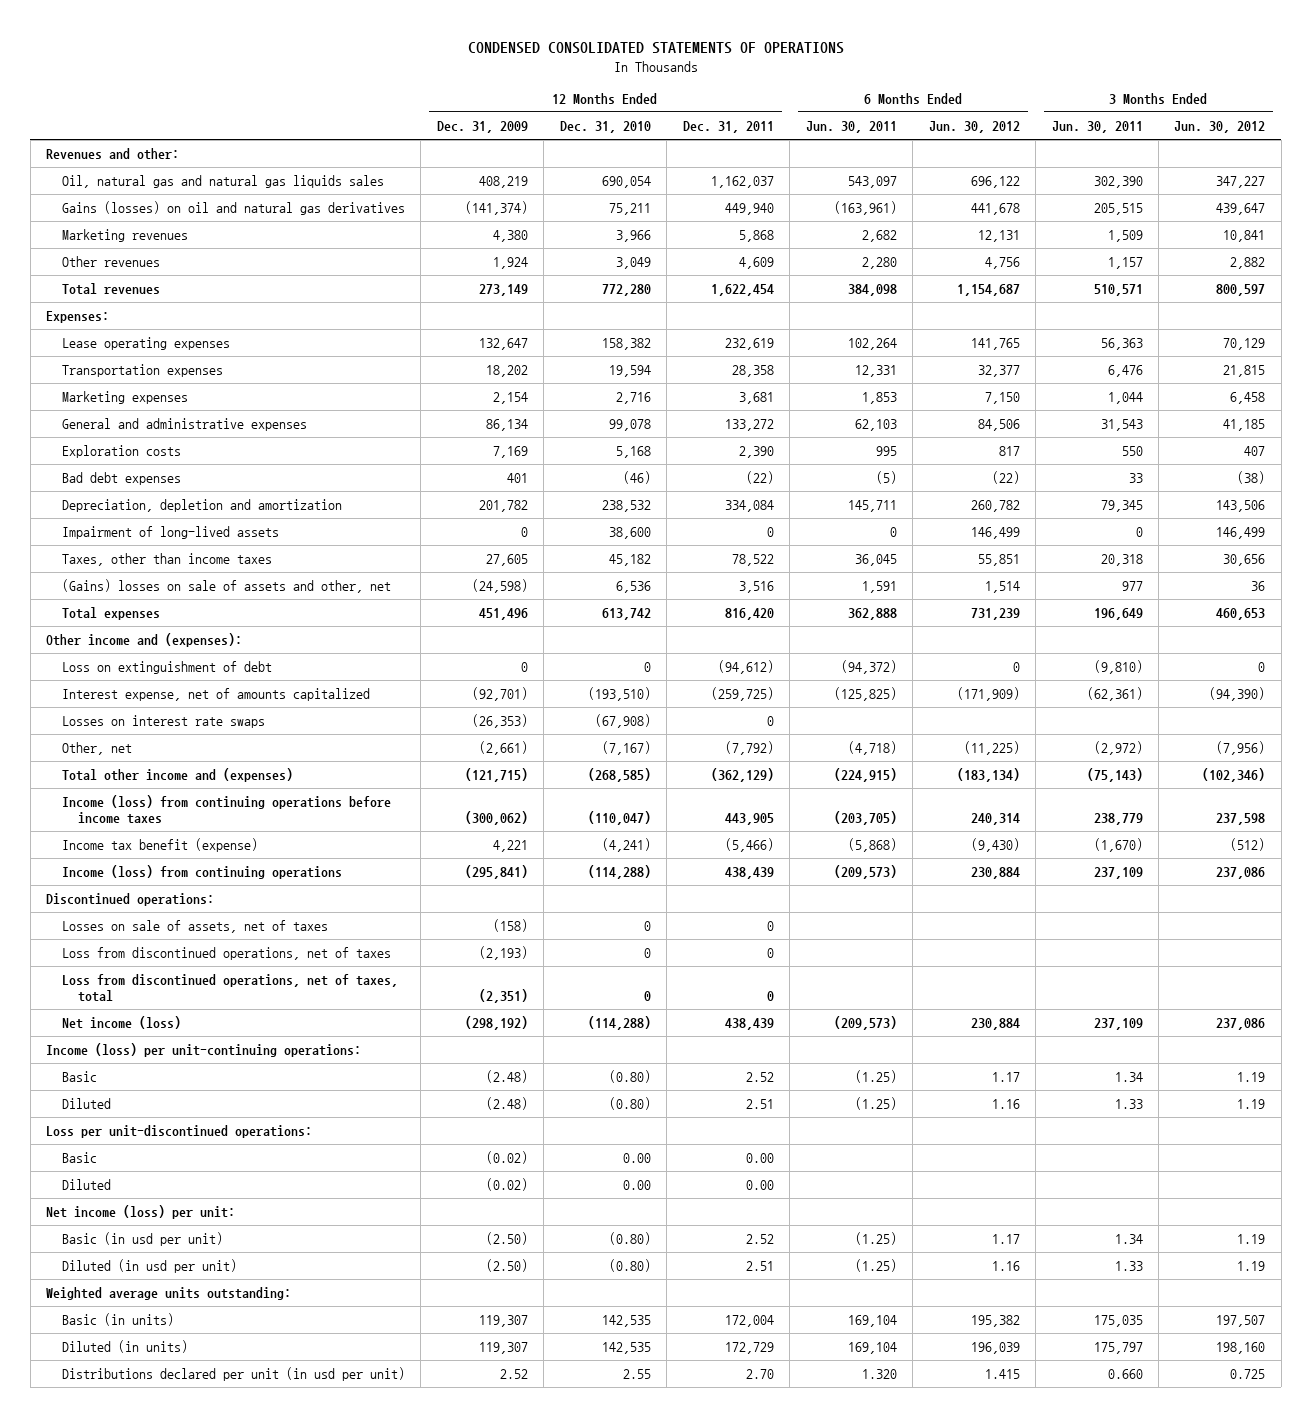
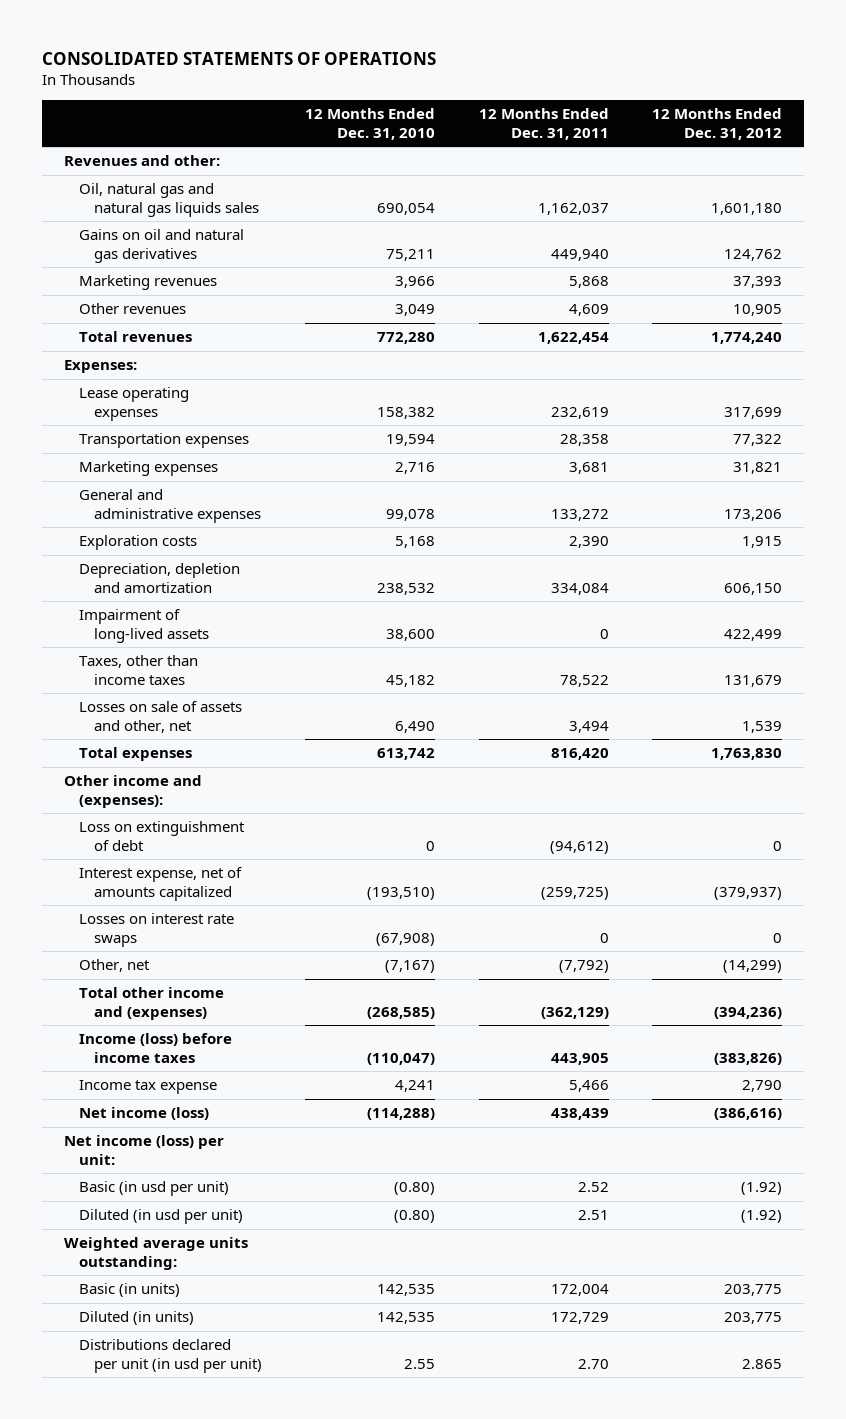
- CONDENSED CONSOLIDATED STATEMENTS OF OPERATIONS
+ CONSOLIDATED STATEMENTS OF OPERATIONS
- | 12 Months Ended Dec. 31, 2009 | 12 Months Ended Dec. 31, 2010 | 12 Months Ended Dec. 31, 2011 | 6 Months Ended Jun. 30, 2011 | 6 Months Ended Jun. 30, 2012 | 3 Months Ended Jun. 30, 2011 | 3 Months Ended Jun. 30, 2012
+ | 12 Months Ended Dec. 31, 2010 | 12 Months Ended Dec. 31, 2011 | 12 Months Ended Dec. 31, 2012
- Gains (losses) on oil and natural gas derivatives | (141,374) | 75,211 | 449,940 | (163,961) | 441,678 | 205,515 | 439,647
+ Gains on oil and natural gas derivatives | 75,211 | 449,940 | 124,762
- Bad debt expenses | 401 | (46) | (22) | (5) | (22) | 33 | (38)
- (Gains) losses on sale of assets and other, net | (24,598) | 6,536 | 3,516 | 1,591 | 1,514 | 977 | 36
+ Losses on sale of assets and other, net | 6,490 | 3,494 | 1,539
- Income (loss) from continuing operations before income taxes | (300,062) | (110,047) | 443,905 | (203,705) | 240,314 | 238,779 | 237,598
- Income tax benefit (expense) | 4,221 | (4,241) | (5,466) | (5,868) | (9,430) | (1,670) | (512)
- Income (loss) from continuing operations | (295,841) | (114,288) | 438,439 | (209,573) | 230,884 | 237,109 | 237,086
- Discontinued operations:
- Losses on sale of assets, net of taxes | (158) | 0 | 0 | | | |
- Loss from discontinued operations, net of taxes | (2,193) | 0 | 0 | | | |
- Loss from discontinued operations, net of taxes, total | (2,351) | 0 | 0 | | | |
+ Income (loss) before income taxes | (110,047) | 443,905 | (383,826)
+ Income tax expense | 4,241 | 5,466 | 2,790
- Income (loss) per unit-continuing operations:
- Basic | (2.48) | (0.80) | 2.52 | (1.25) | 1.17 | 1.34 | 1.19
- Diluted | (2.48) | (0.80) | 2.51 | (1.25) | 1.16 | 1.33 | 1.19
- Loss per unit-discontinued operations:
- Basic | (0.02) | 0.00 | 0.00 | | | |
- Diluted | (0.02) | 0.00 | 0.00 | | | |

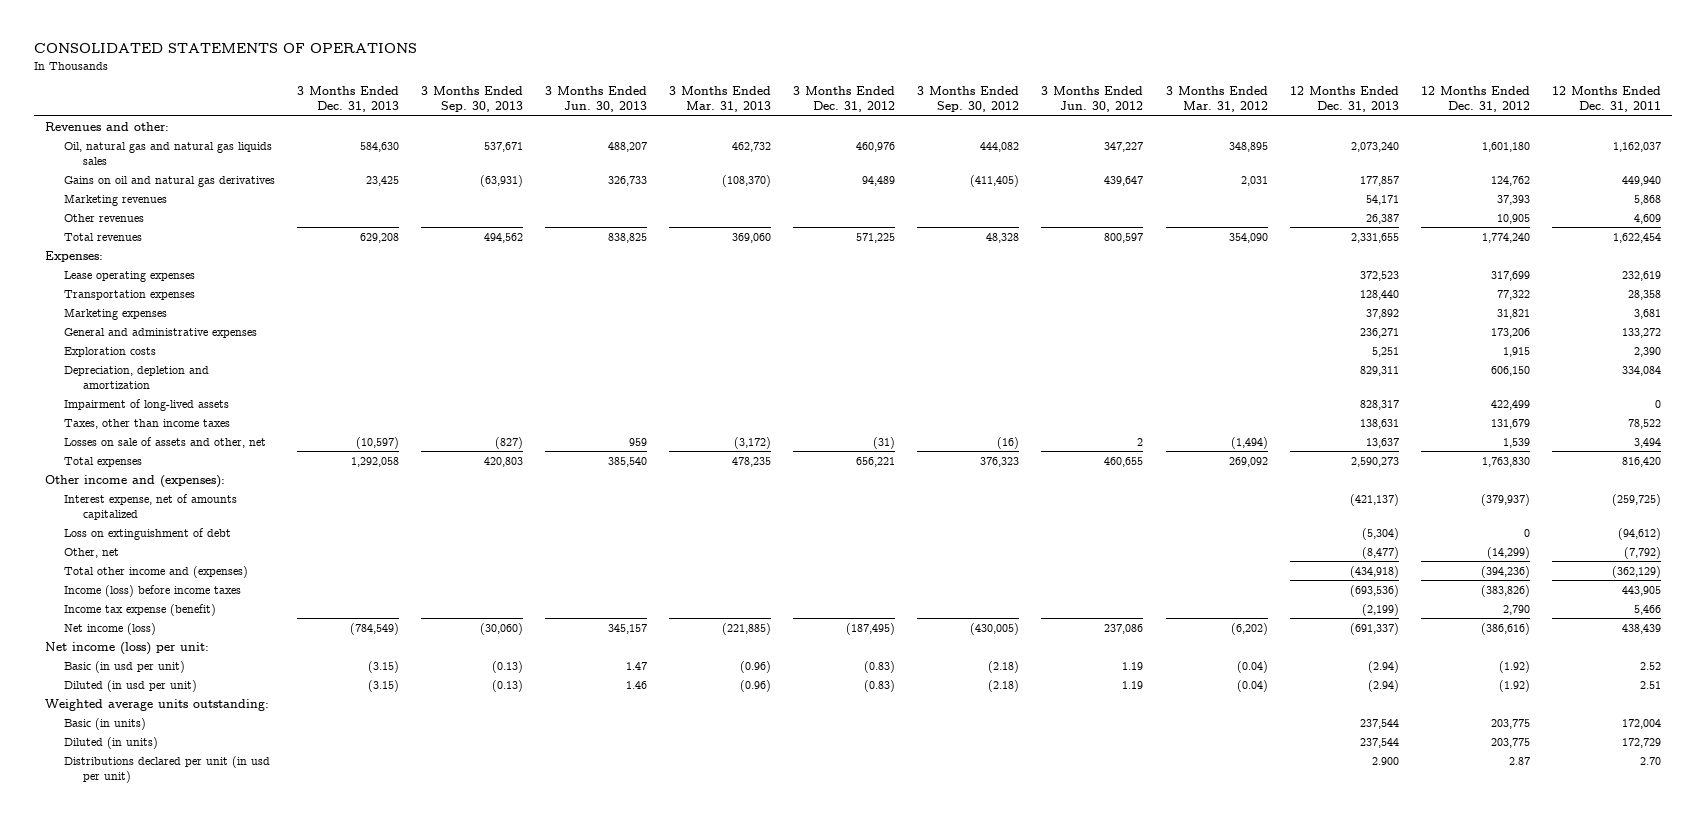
- | 12 Months Ended Dec. 31, 2010 | 12 Months Ended Dec. 31, 2011 | 12 Months Ended Dec. 31, 2012
+ | 3 Months Ended Dec. 31, 2013 | 3 Months Ended Sep. 30, 2013 | 3 Months Ended Jun. 30, 2013 | 3 Months Ended Mar. 31, 2013 | 3 Months Ended Dec. 31, 2012 | 3 Months Ended Sep. 30, 2012 | 3 Months Ended Jun. 30, 2012 | 3 Months Ended Mar. 31, 2012 | 12 Months Ended Dec. 31, 2013 | 12 Months Ended Dec. 31, 2012 | 12 Months Ended Dec. 31, 2011
- Losses on interest rate swaps | (67,908) | 0 | 0
moved down: Loss on extinguishment of debt | | | | | | | | | (5,304) | 0 | (94,612)
- Income tax expense | 4,241 | 5,466 | 2,790
+ Income tax expense (benefit) | | | | | | | | | (2,199) | 2,790 | 5,466
- Distributions declared per unit (in usd per unit) | 2.55 | 2.70 | 2.865
+ Distributions declared per unit (in usd per unit) | | | | | | | | | 2.900 | 2.87 | 2.70

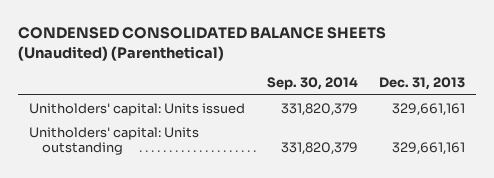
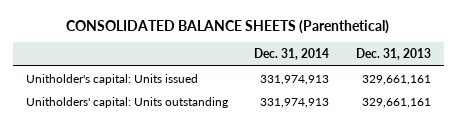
- CONDENSED CONSOLIDATED BALANCE SHEETS (Unaudited) (Parenthetical)
+ CONSOLIDATED BALANCE SHEETS (Parenthetical)
- | Sep. 30, 2014 | Dec. 31, 2013
+ | Dec. 31, 2014 | Dec. 31, 2013
- Unitholders' capital: Units issued | 331,820,379 | 329,661,161
+ Unitholder's capital: Units issued | 331,974,913 | 329,661,161

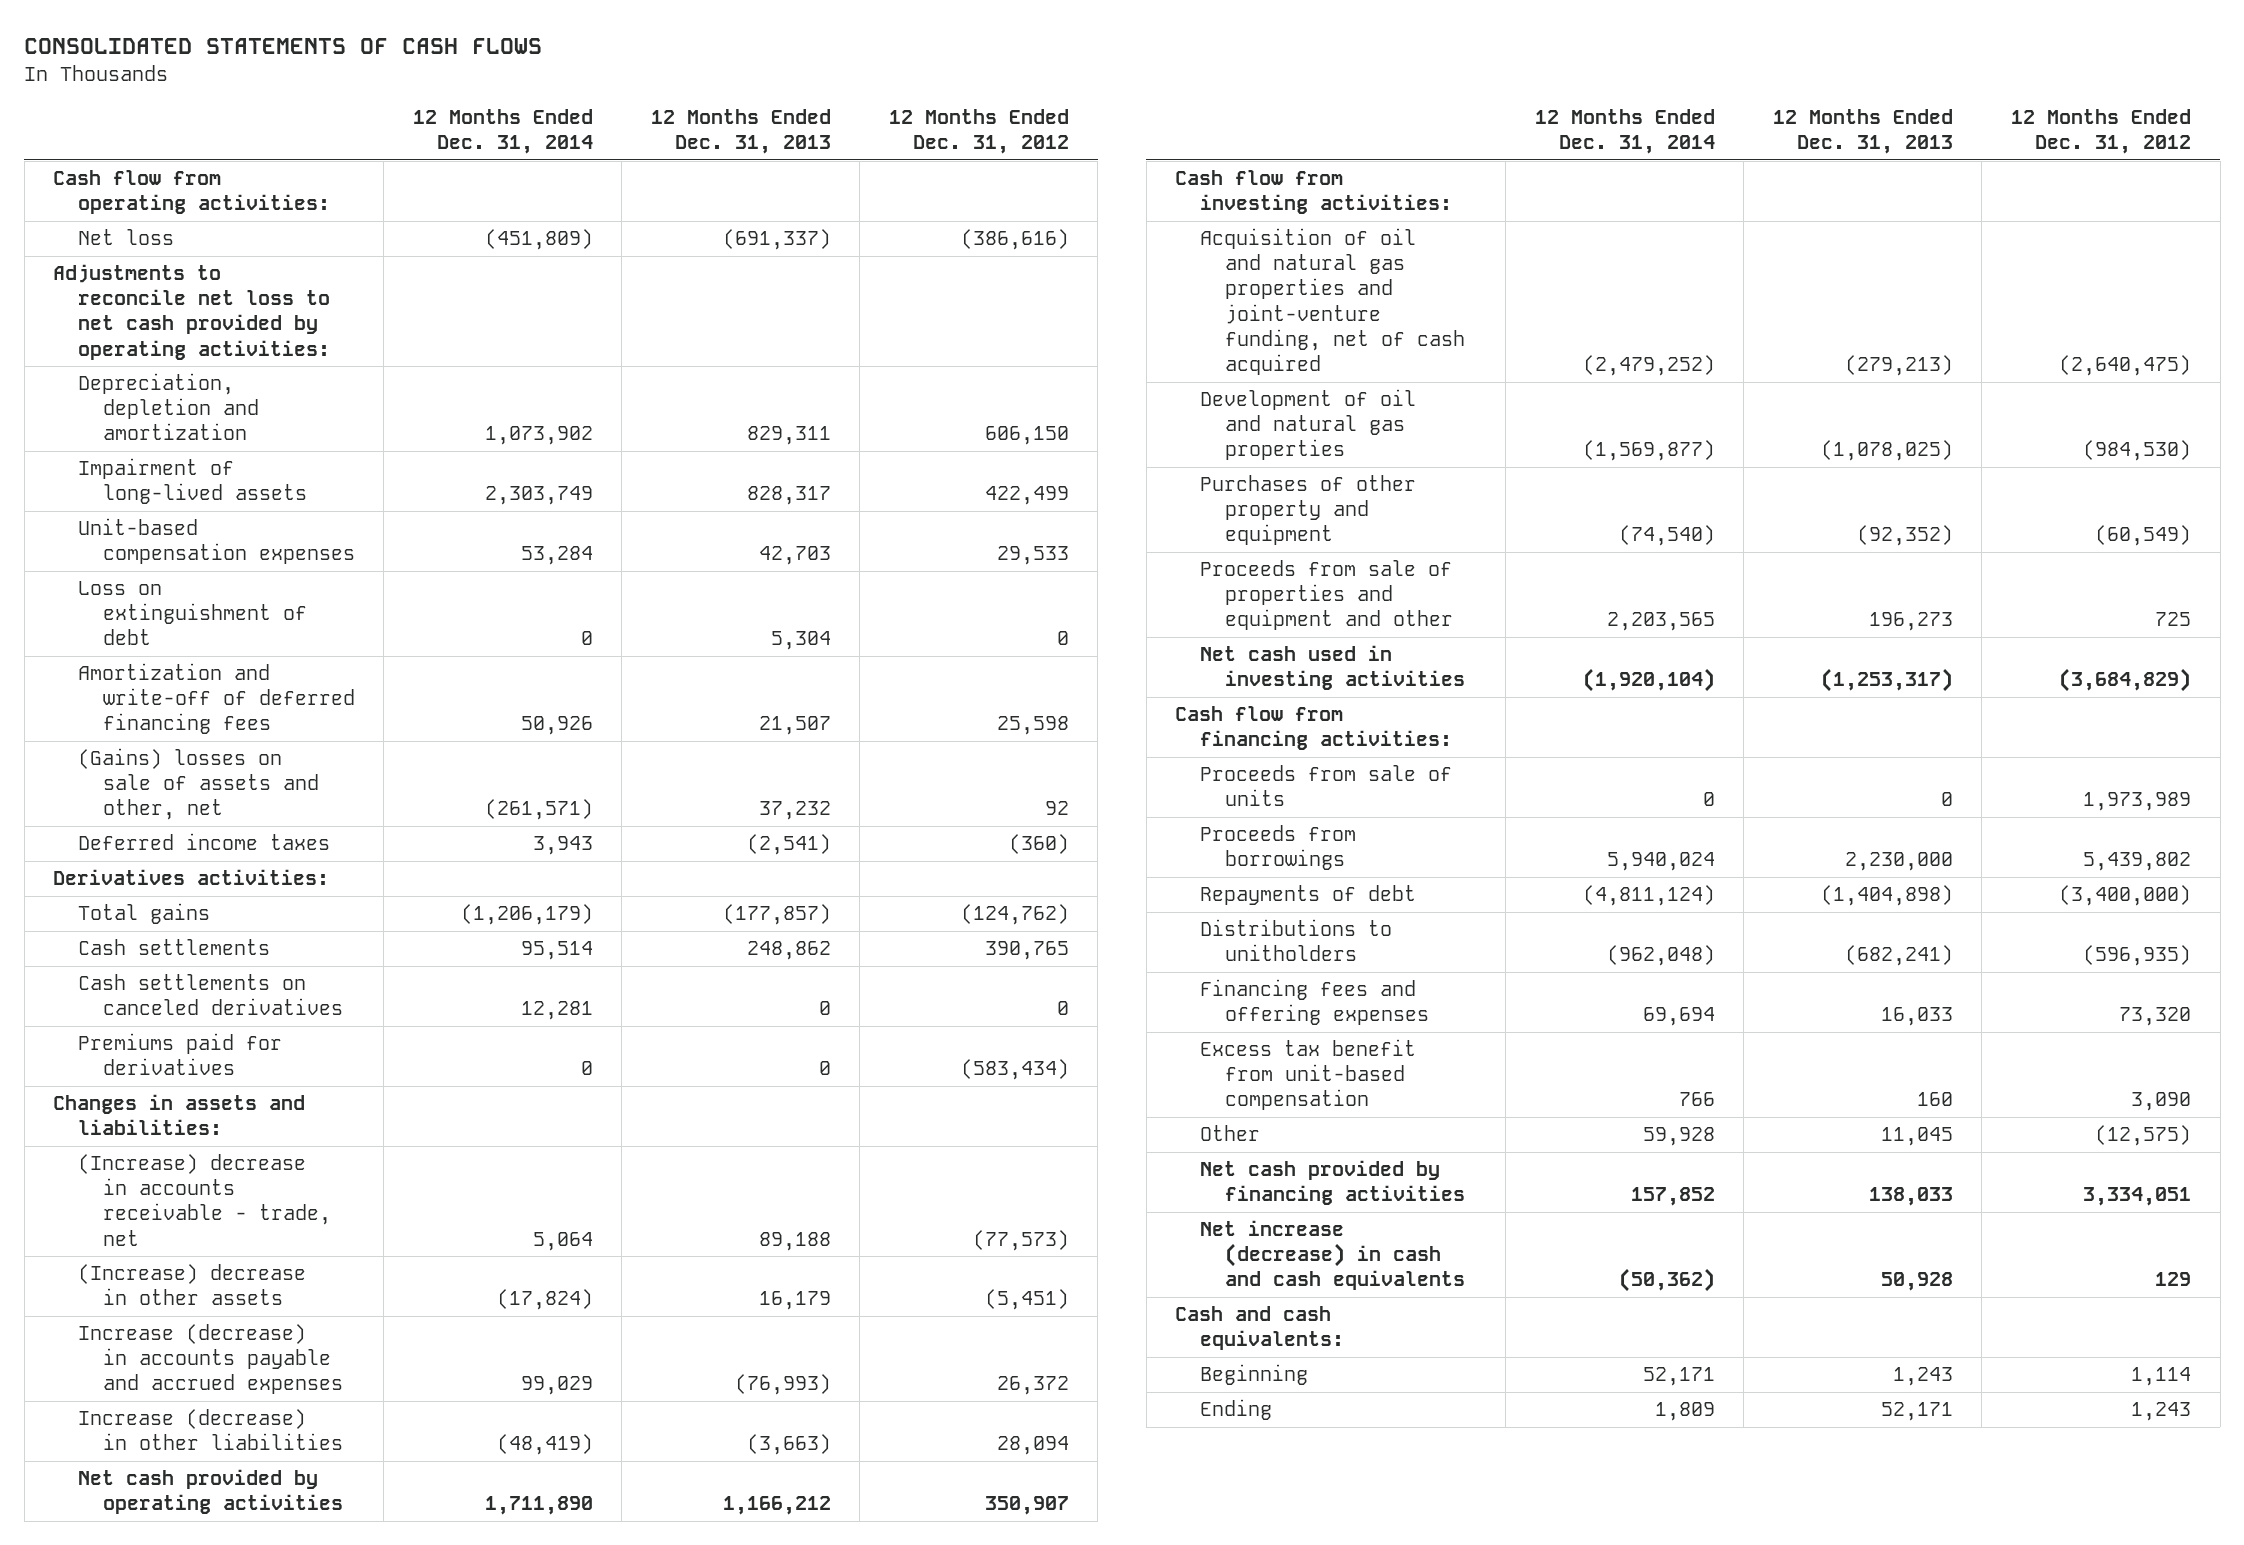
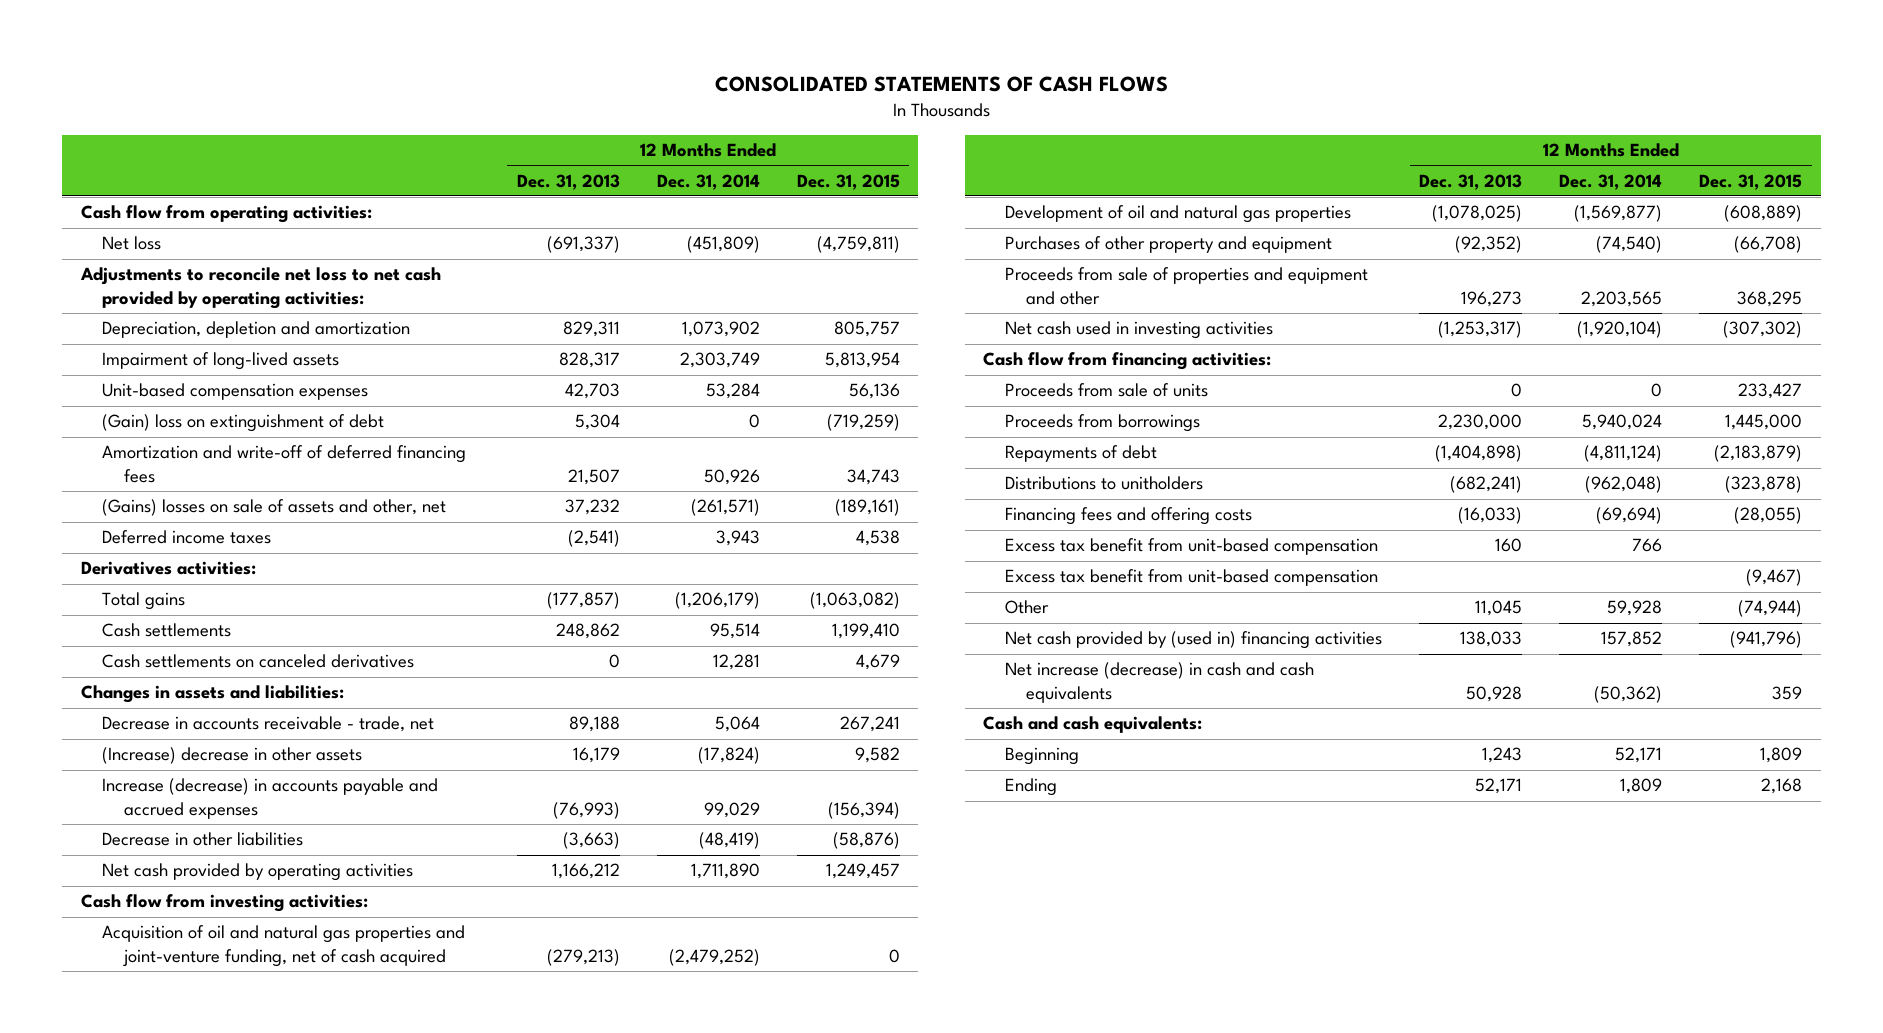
- | 12 Months Ended Dec. 31, 2014 | 12 Months Ended Dec. 31, 2013 | 12 Months Ended Dec. 31, 2012
+ | 12 Months Ended Dec. 31, 2013 | 12 Months Ended Dec. 31, 2014 | 12 Months Ended Dec. 31, 2015
- Loss on extinguishment of debt | 0 | 5,304 | 0
+ (Gain) loss on extinguishment of debt | 5,304 | 0 | (719,259)
- Premiums paid for derivatives | 0 | 0 | (583,434)
- (Increase) decrease in accounts receivable - trade, net | 5,064 | 89,188 | (77,573)
+ Decrease in accounts receivable - trade, net | 89,188 | 5,064 | 267,241
- Increase (decrease) in other liabilities | (48,419) | (3,663) | 28,094
+ Decrease in other liabilities | (3,663) | (48,419) | (58,876)
- Financing fees and offering expenses | 69,694 | 16,033 | 73,320
+ Financing fees and offering costs | (16,033) | (69,694) | (28,055)
+ Excess tax benefit from unit-based compensation | | | (9,467)
- Net cash provided by financing activities | 157,852 | 138,033 | 3,334,051
+ Net cash provided by (used in) financing activities | 138,033 | 157,852 | (941,796)

